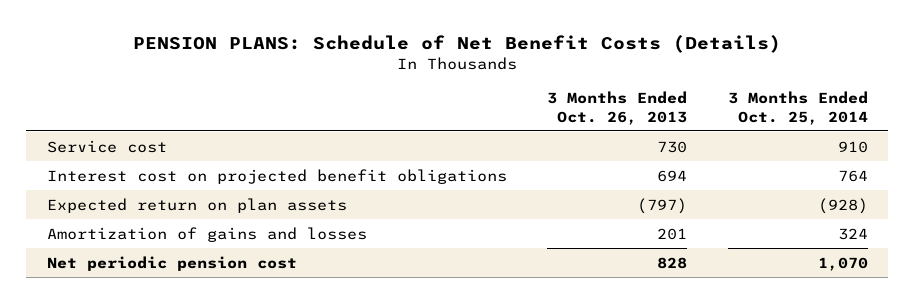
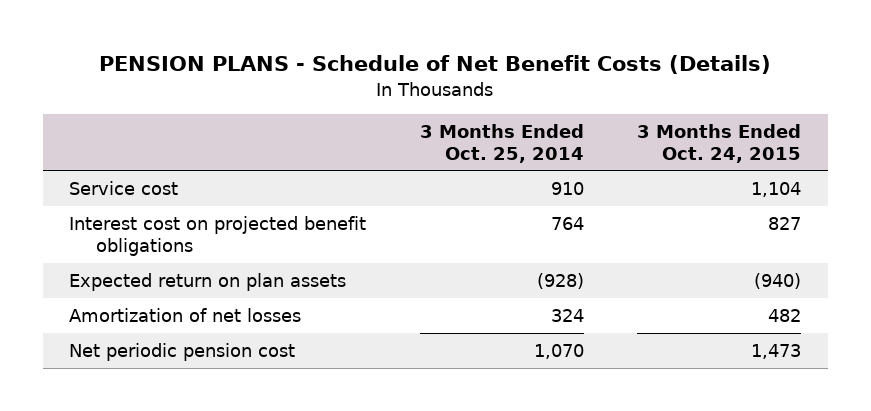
- PENSION PLANS: Schedule of Net Benefit Costs (Details)
+ PENSION PLANS - Schedule of Net Benefit Costs (Details)
- | 3 Months Ended Oct. 26, 2013 | 3 Months Ended Oct. 25, 2014
+ | 3 Months Ended Oct. 25, 2014 | 3 Months Ended Oct. 24, 2015
- Amortization of gains and losses | 201 | 324
+ Amortization of net losses | 324 | 482

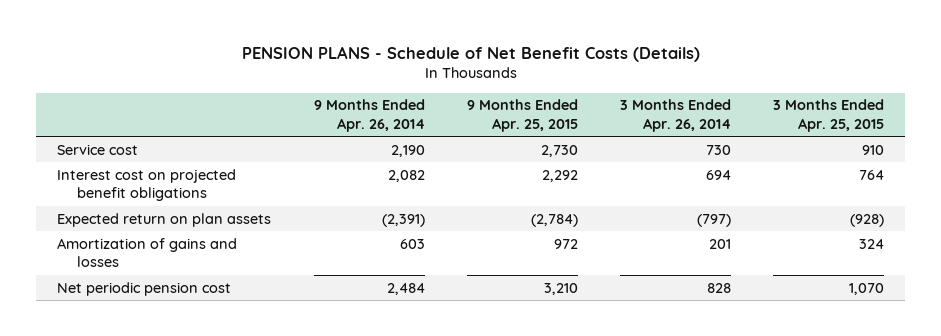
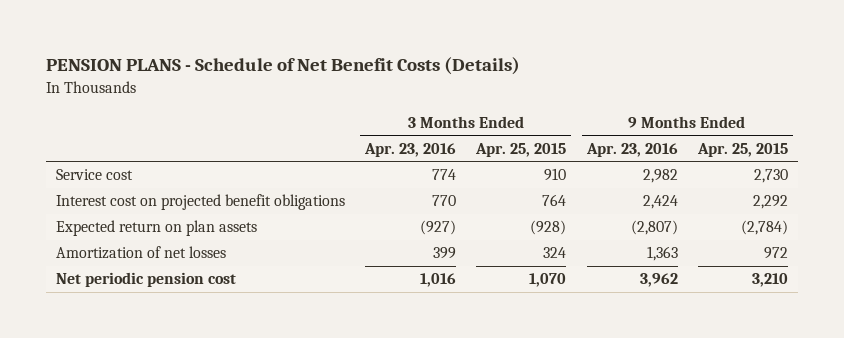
- | 9 Months Ended Apr. 26, 2014 | 9 Months Ended Apr. 25, 2015 | 3 Months Ended Apr. 26, 2014 | 3 Months Ended Apr. 25, 2015
+ | 3 Months Ended Apr. 23, 2016 | 3 Months Ended Apr. 25, 2015 | 9 Months Ended Apr. 23, 2016 | 9 Months Ended Apr. 25, 2015
- Amortization of gains and losses | 603 | 972 | 201 | 324
+ Amortization of net losses | 399 | 324 | 1,363 | 972

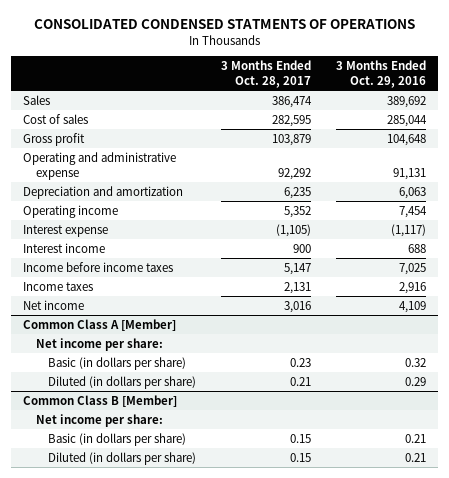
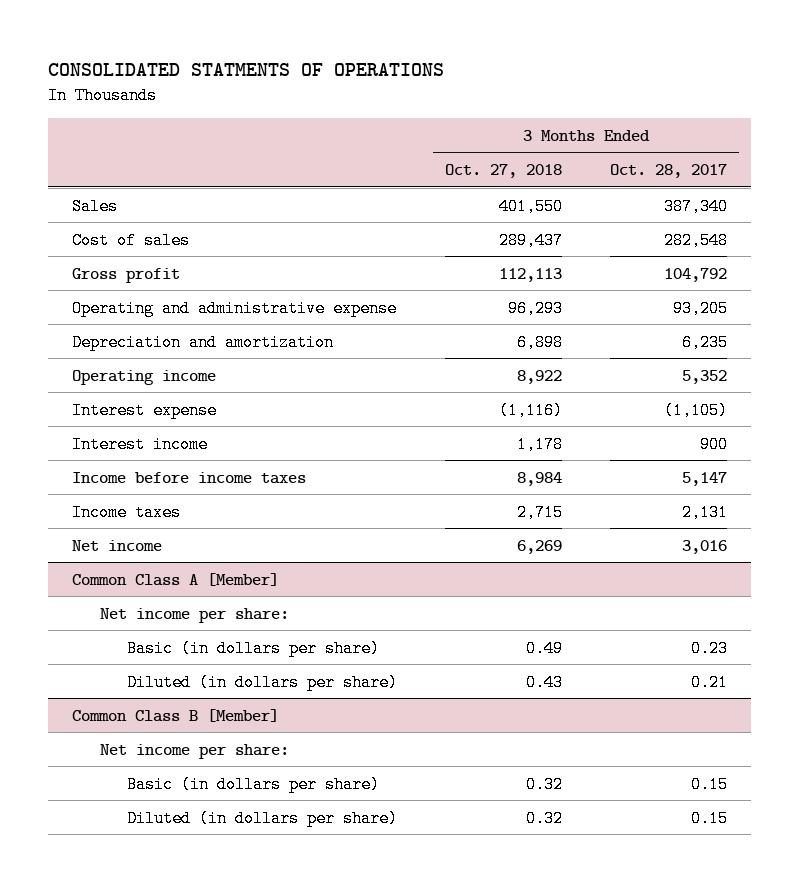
- CONSOLIDATED CONDENSED STATMENTS OF OPERATIONS
+ CONSOLIDATED STATMENTS OF OPERATIONS
- | 3 Months Ended Oct. 28, 2017 | 3 Months Ended Oct. 29, 2016
+ | 3 Months Ended Oct. 27, 2018 | 3 Months Ended Oct. 28, 2017
- Sales | 386,474 | 389,692
- Cost of sales | 282,595 | 285,044
- Gross profit | 103,879 | 104,648
- Operating and administrative expense | 92,292 | 91,131
+ Sales | 401,550 | 387,340
+ Cost of sales | 289,437 | 282,548
+ Gross profit | 112,113 | 104,792
+ Operating and administrative expense | 96,293 | 93,205

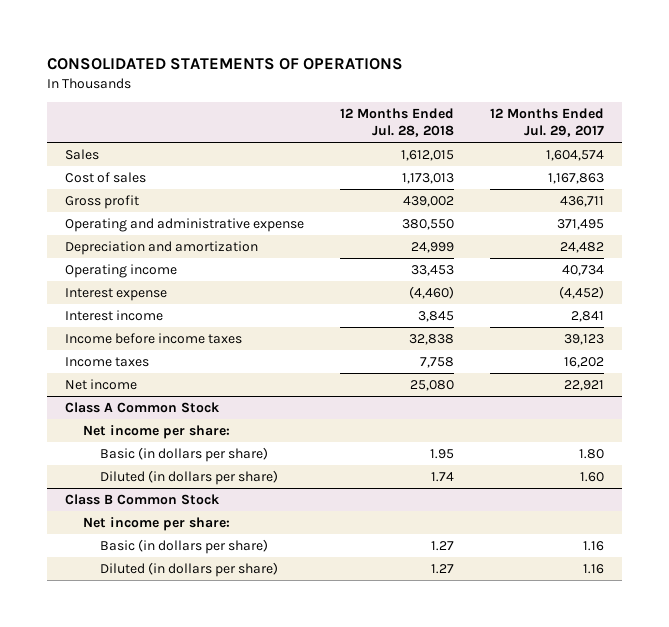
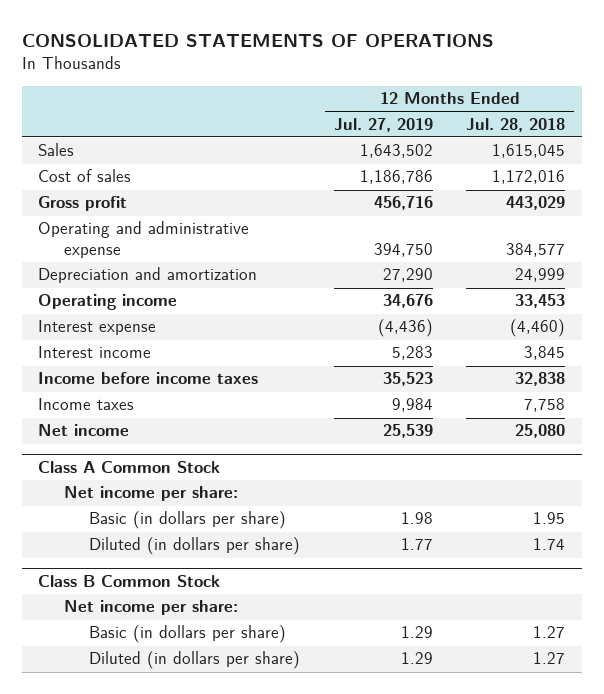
- | 12 Months Ended Jul. 28, 2018 | 12 Months Ended Jul. 29, 2017
+ | 12 Months Ended Jul. 27, 2019 | 12 Months Ended Jul. 28, 2018
- Sales | 1,612,015 | 1,604,574
- Cost of sales | 1,173,013 | 1,167,863
- Gross profit | 439,002 | 436,711
- Operating and administrative expense | 380,550 | 371,495
+ Sales | 1,643,502 | 1,615,045
+ Cost of sales | 1,186,786 | 1,172,016
+ Gross profit | 456,716 | 443,029
+ Operating and administrative expense | 394,750 | 384,577

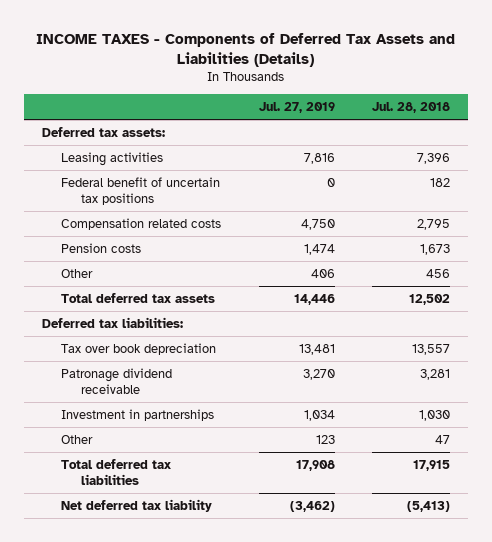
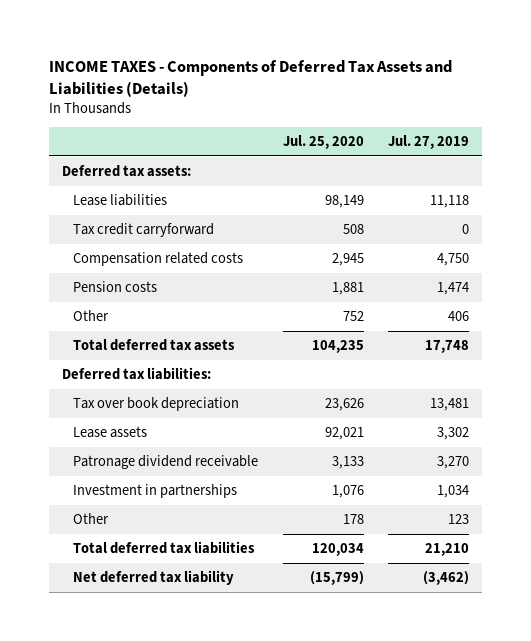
- | Jul. 27, 2019 | Jul. 28, 2018
+ | Jul. 25, 2020 | Jul. 27, 2019
- Leasing activities | 7,816 | 7,396
- Federal benefit of uncertain tax positions | 0 | 182
+ Lease liabilities | 98,149 | 11,118
+ Tax credit carryforward | 508 | 0
- Total deferred tax assets | 14,446 | 12,502
+ Total deferred tax assets | 104,235 | 17,748
+ Lease assets | 92,021 | 3,302
- Total deferred tax liabilities | 17,908 | 17,915
+ Total deferred tax liabilities | 120,034 | 21,210

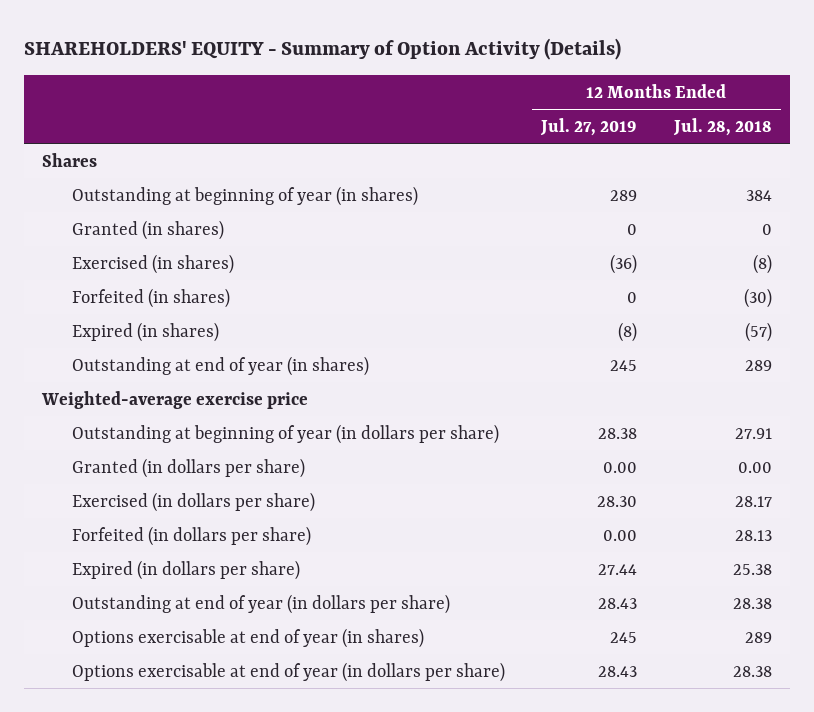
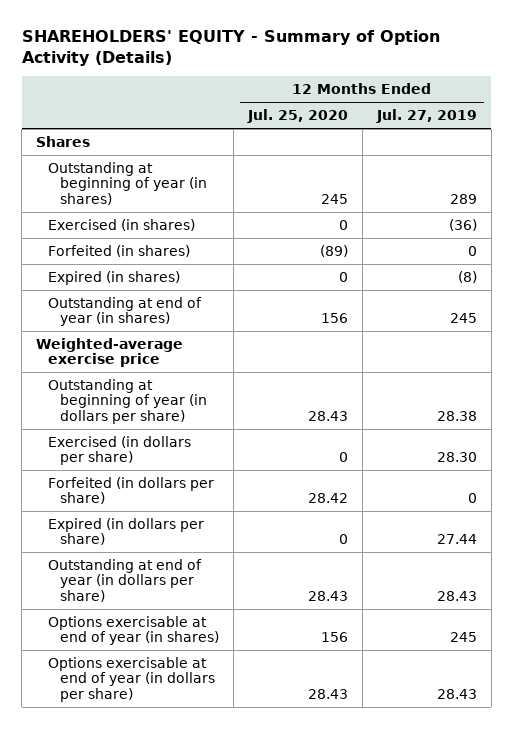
- | 12 Months Ended Jul. 27, 2019 | 12 Months Ended Jul. 28, 2018
+ | 12 Months Ended Jul. 25, 2020 | 12 Months Ended Jul. 27, 2019
- Granted (in shares) | 0 | 0
- Granted (in dollars per share) | 0.00 | 0.00
- Forfeited (in dollars per share) | 0.00 | 28.13
+ Forfeited (in dollars per share) | 28.42 | 0

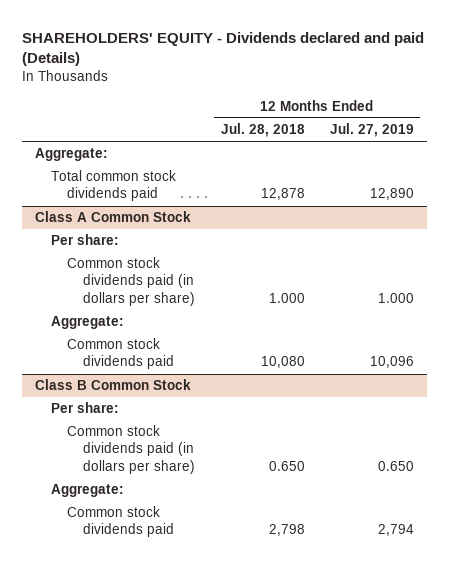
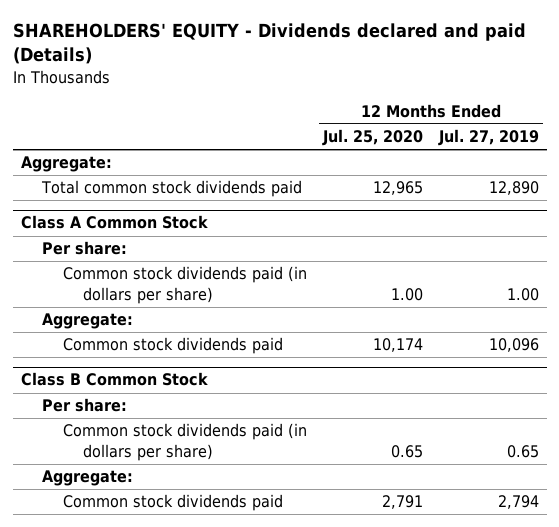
- | 12 Months Ended Jul. 28, 2018 | 12 Months Ended Jul. 27, 2019
+ | 12 Months Ended Jul. 25, 2020 | 12 Months Ended Jul. 27, 2019
@ Class A Common Stock
- Common stock dividends paid (in dollars per share) | 1.000 | 1.000
+ Common stock dividends paid (in dollars per share) | 1.00 | 1.00
@ Class B Common Stock
- Common stock dividends paid (in dollars per share) | 0.650 | 0.650
+ Common stock dividends paid (in dollars per share) | 0.65 | 0.65

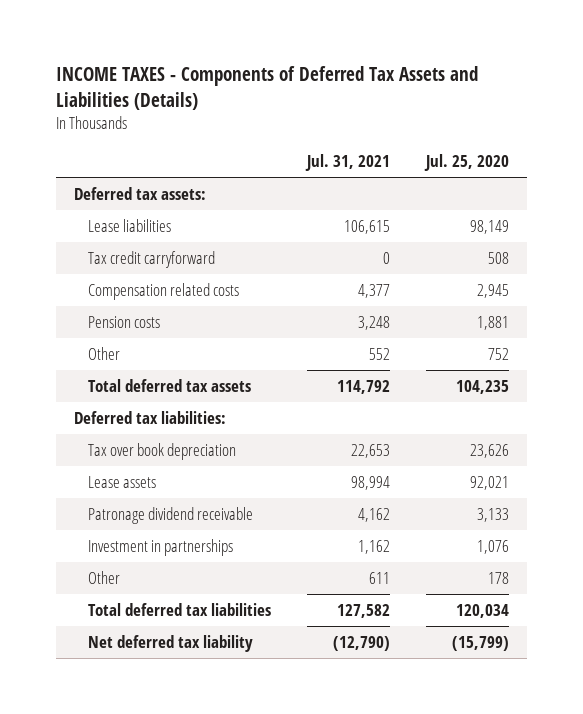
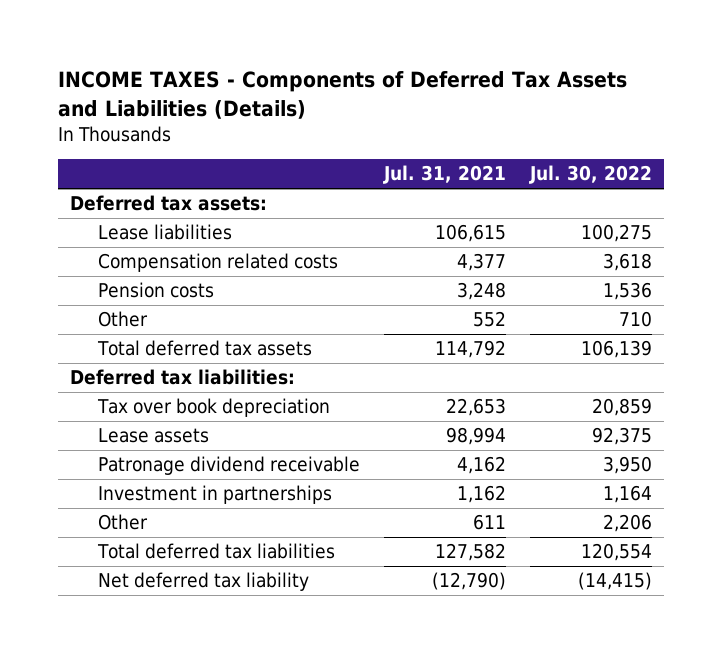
- | Jul. 31, 2021 | Jul. 25, 2020
+ | Jul. 31, 2021 | Jul. 30, 2022
- Tax credit carryforward | 0 | 508

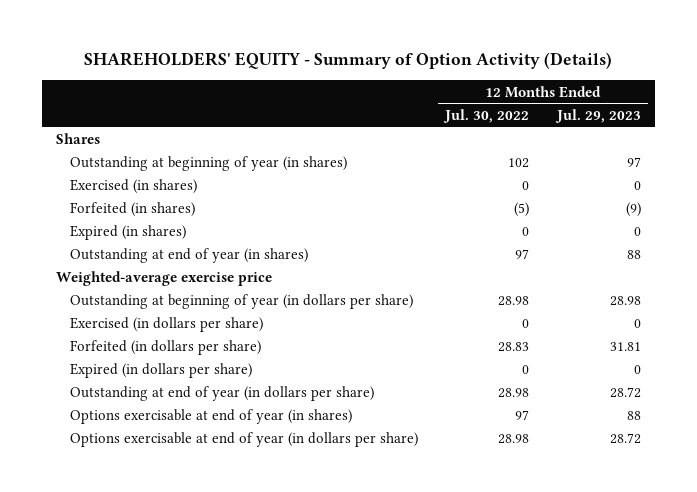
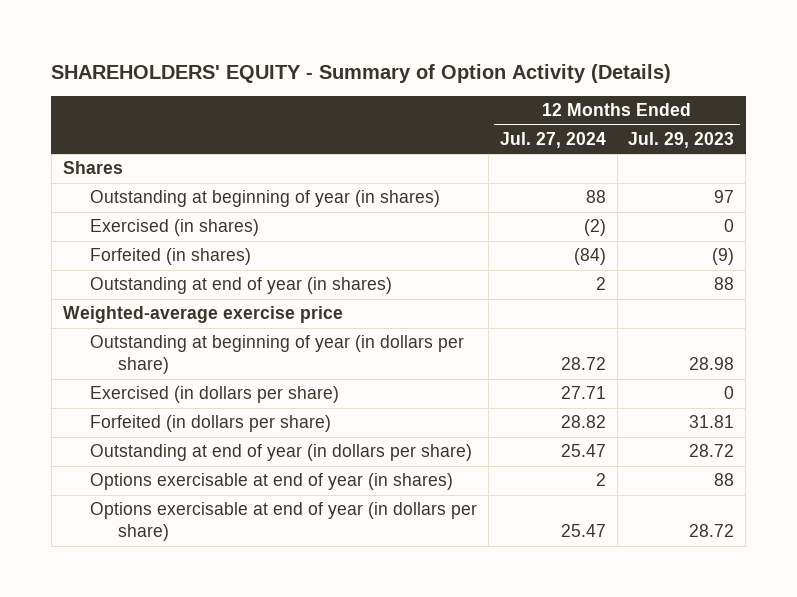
- | 12 Months Ended Jul. 30, 2022 | 12 Months Ended Jul. 29, 2023
+ | 12 Months Ended Jul. 27, 2024 | 12 Months Ended Jul. 29, 2023
- Expired (in shares) | 0 | 0
- Expired (in dollars per share) | 0 | 0

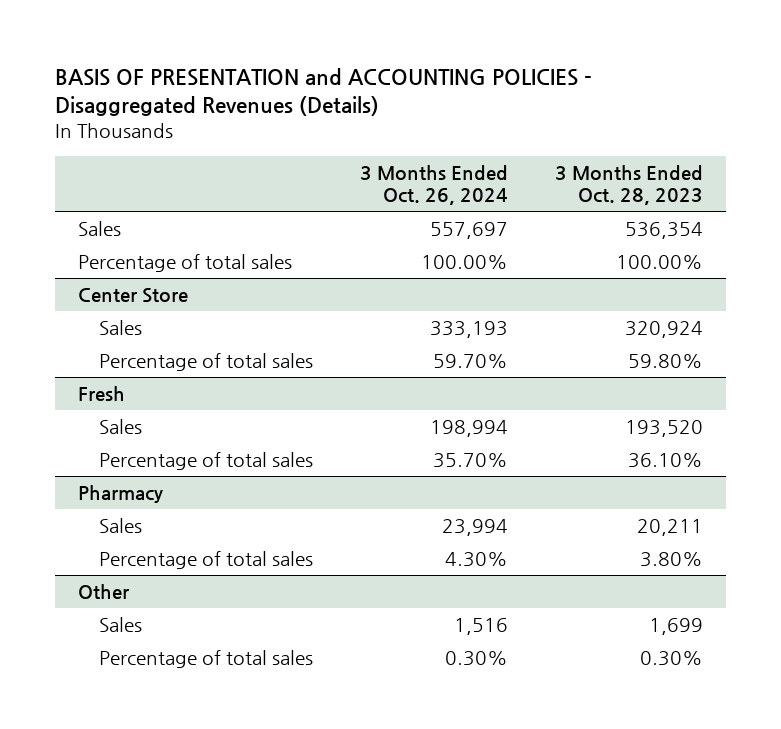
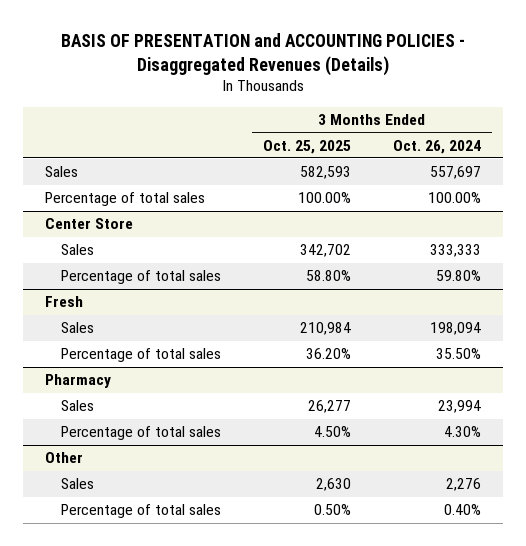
- | 3 Months Ended Oct. 26, 2024 | 3 Months Ended Oct. 28, 2023
+ | 3 Months Ended Oct. 25, 2025 | 3 Months Ended Oct. 26, 2024
@ Center Store
- Sales | 333,193 | 320,924
- Percentage of total sales | 59.70% | 59.80%
+ Sales | 342,702 | 333,333
+ Percentage of total sales | 58.80% | 59.80%
@ Fresh
- Sales | 198,994 | 193,520
- Percentage of total sales | 35.70% | 36.10%
+ Sales | 210,984 | 198,094
+ Percentage of total sales | 36.20% | 35.50%
@ Other
- Sales | 1,516 | 1,699
- Percentage of total sales | 0.30% | 0.30%
+ Sales | 2,630 | 2,276
+ Percentage of total sales | 0.50% | 0.40%

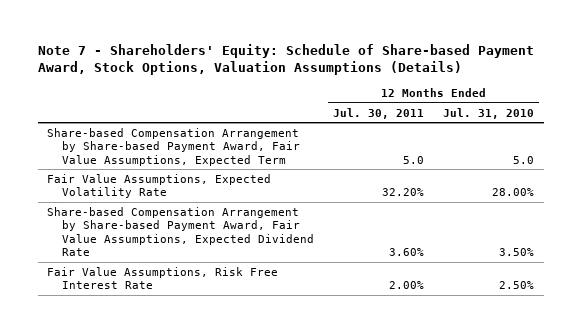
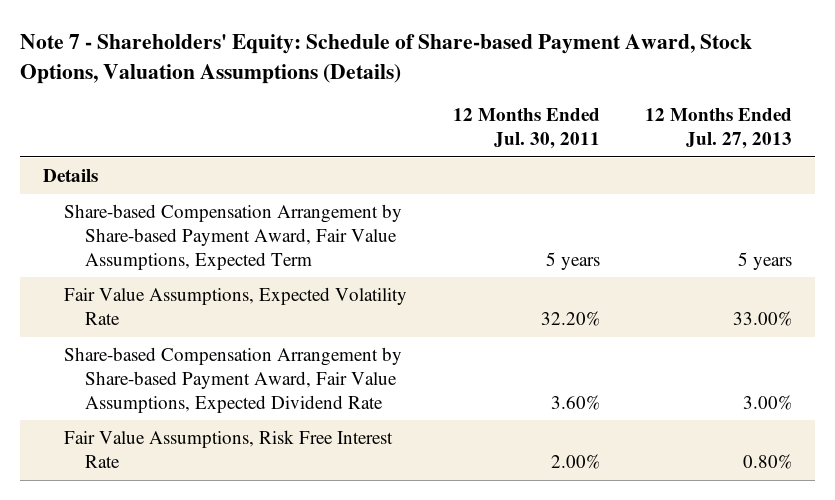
- | 12 Months Ended Jul. 30, 2011 | 12 Months Ended Jul. 31, 2010
+ | 12 Months Ended Jul. 30, 2011 | 12 Months Ended Jul. 27, 2013
- Share-based Compensation Arrangement by Share-based Payment Award, Fair Value Assumptions, Expected Term | 5.0 | 5.0
+ Details
+ Share-based Compensation Arrangement by Share-based Payment Award, Fair Value Assumptions, Expected Term | 5 years | 5 years

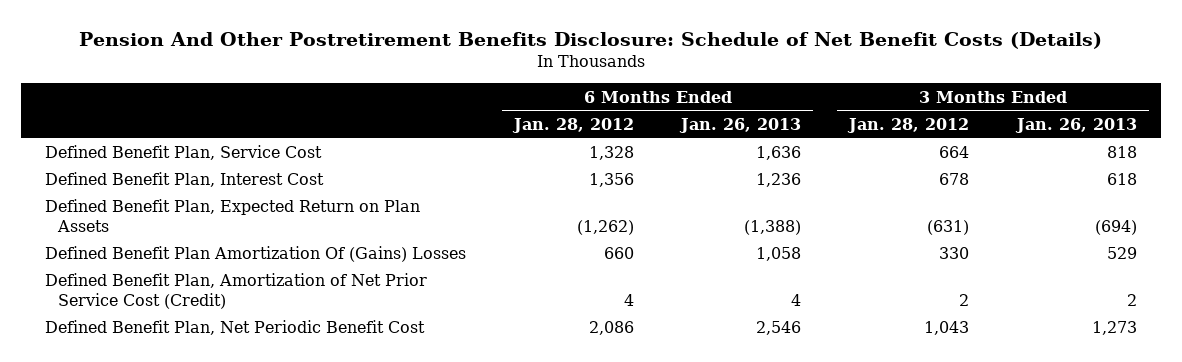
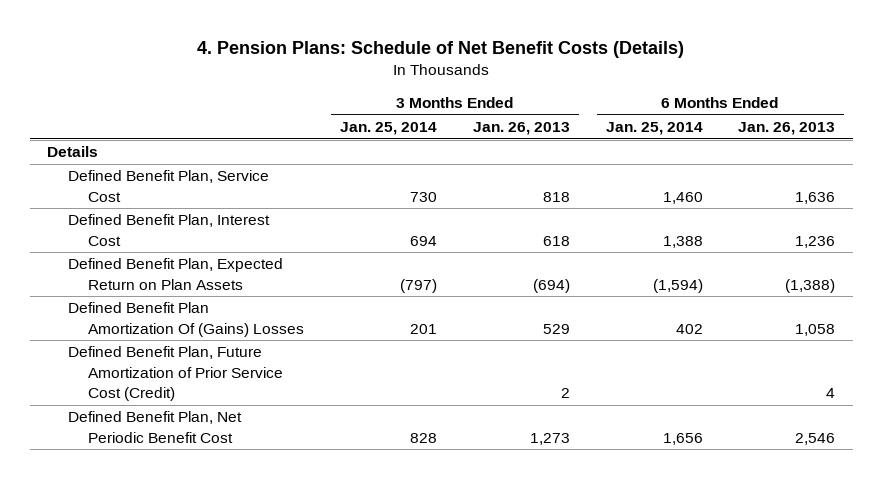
- Pension And Other Postretirement Benefits Disclosure: Schedule of Net Benefit Costs (Details)
+ 4. Pension Plans: Schedule of Net Benefit Costs (Details)
- | 6 Months Ended Jan. 28, 2012 | 6 Months Ended Jan. 26, 2013 | 3 Months Ended Jan. 28, 2012 | 3 Months Ended Jan. 26, 2013
+ | 3 Months Ended Jan. 25, 2014 | 3 Months Ended Jan. 26, 2013 | 6 Months Ended Jan. 25, 2014 | 6 Months Ended Jan. 26, 2013
+ Details
- Defined Benefit Plan, Amortization of Net Prior Service Cost (Credit) | 4 | 4 | 2 | 2
+ Defined Benefit Plan, Future Amortization of Prior Service Cost (Credit) | | 2 | | 4

